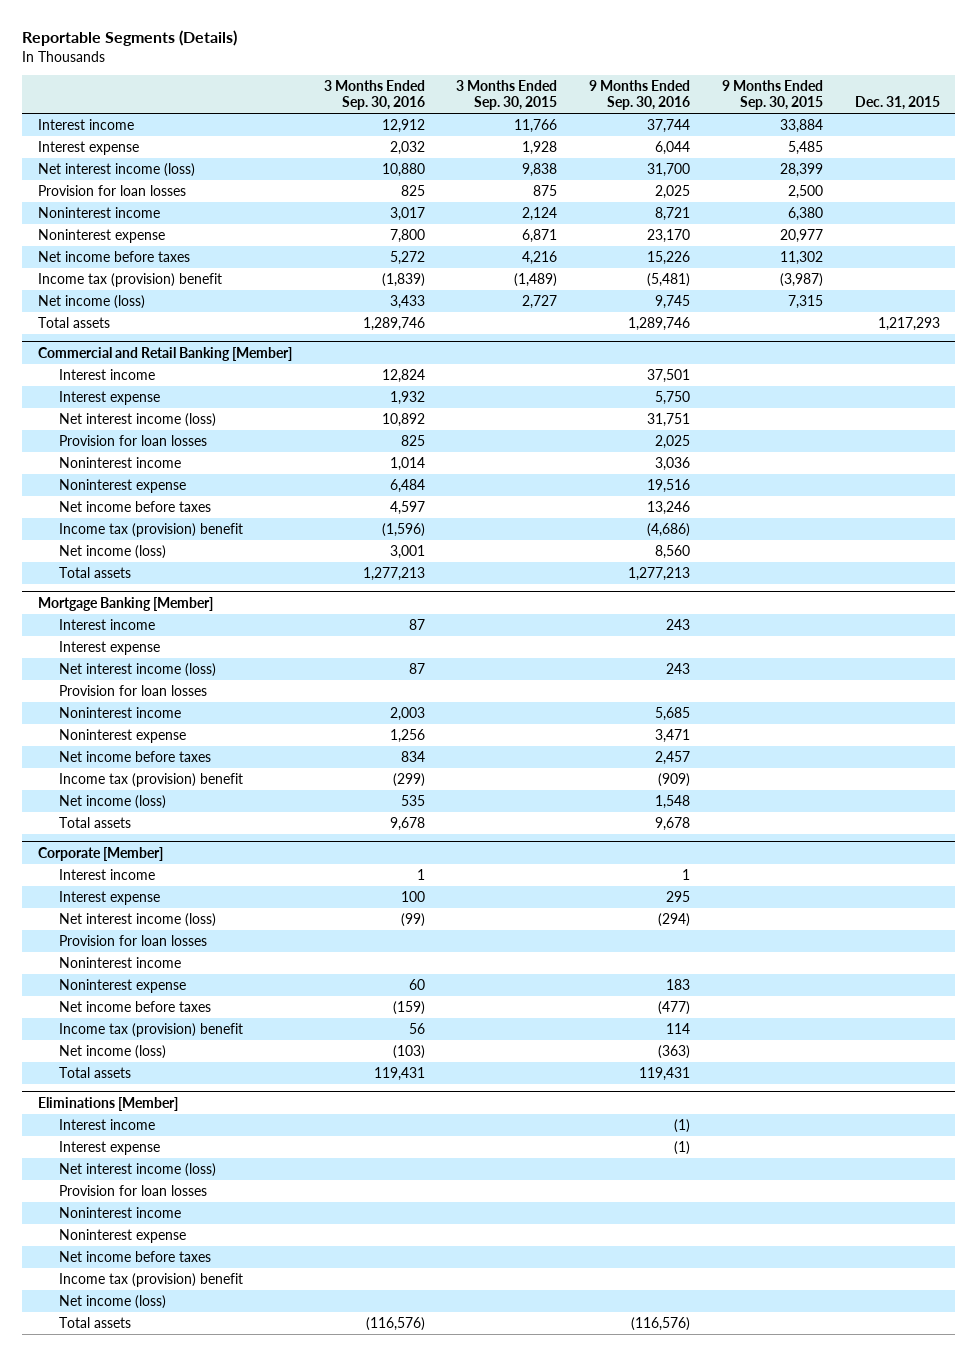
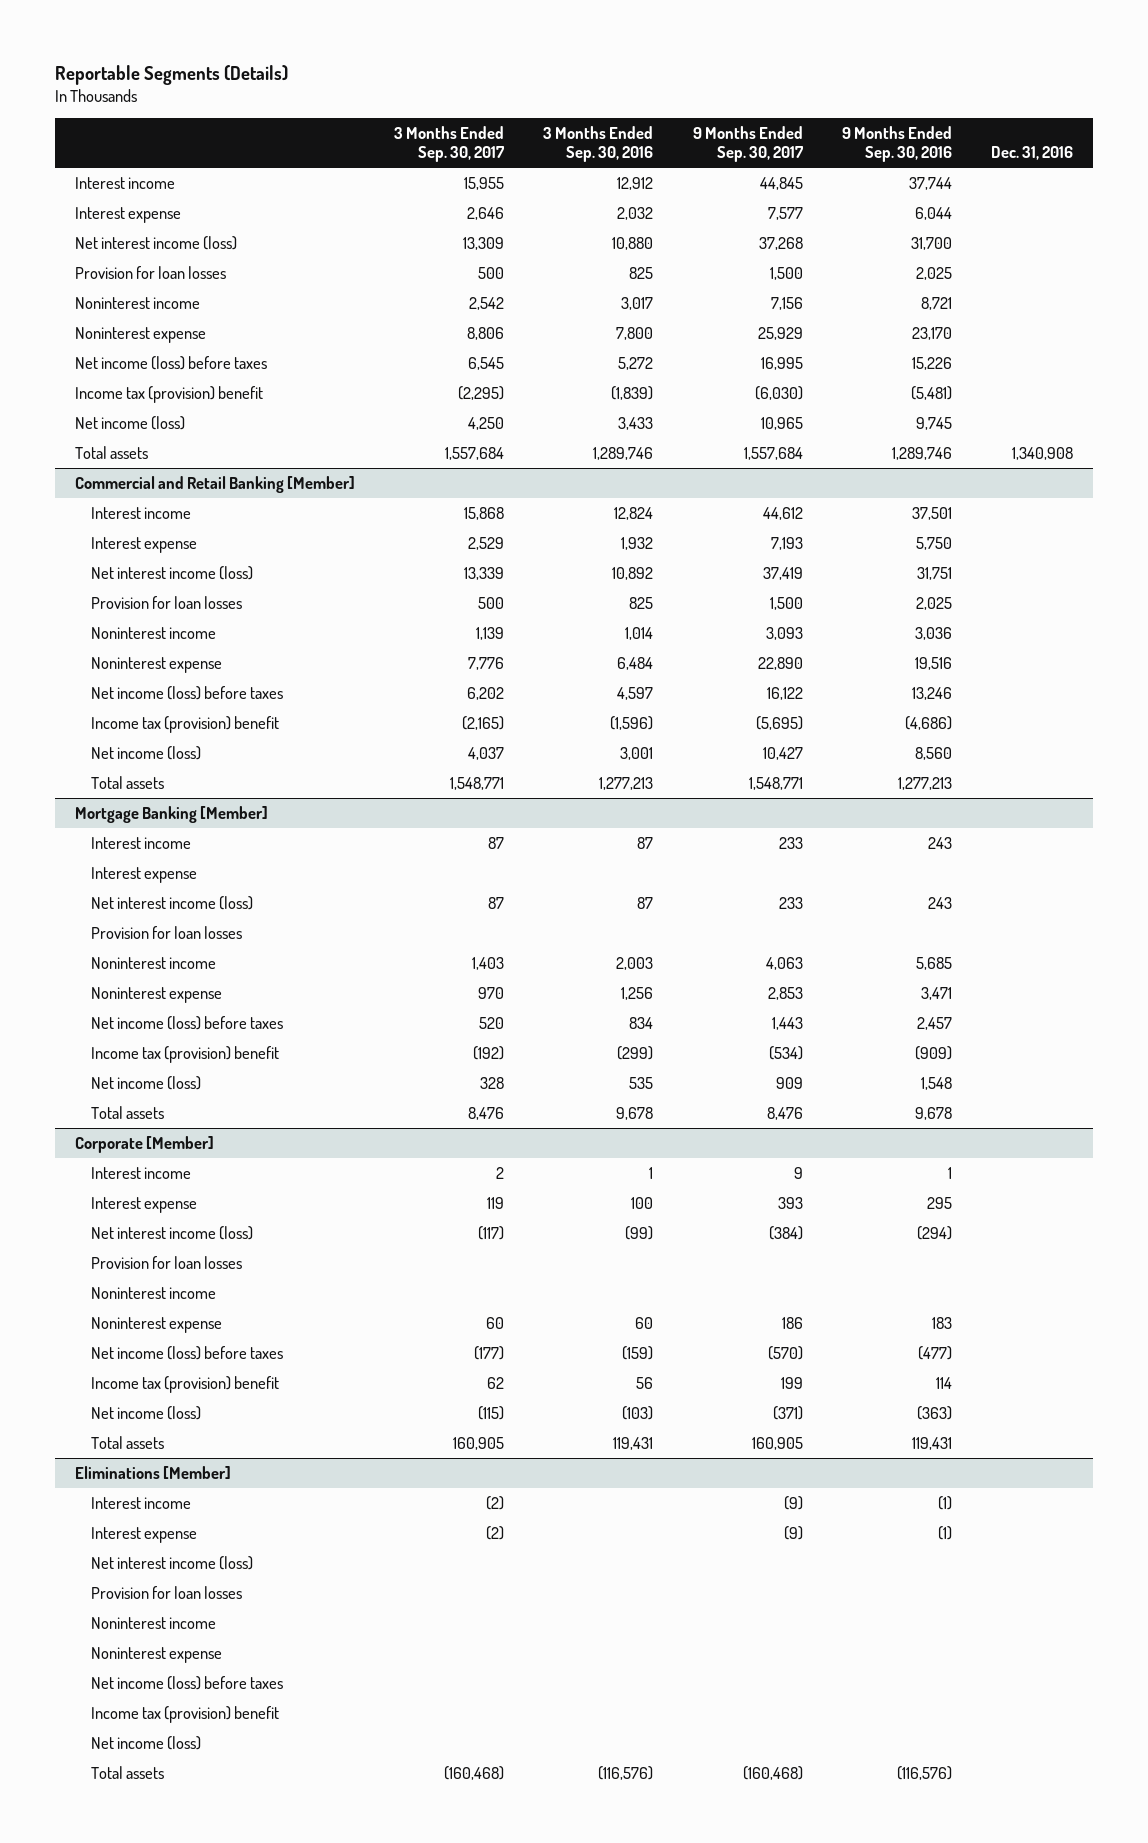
- | 3 Months Ended Sep. 30, 2016 | 3 Months Ended Sep. 30, 2015 | 9 Months Ended Sep. 30, 2016 | 9 Months Ended Sep. 30, 2015 | Dec. 31, 2015
+ | 3 Months Ended Sep. 30, 2017 | 3 Months Ended Sep. 30, 2016 | 9 Months Ended Sep. 30, 2017 | 9 Months Ended Sep. 30, 2016 | Dec. 31, 2016
- Net income before taxes | 5,272 | 4,216 | 15,226 | 11,302 |
+ Net income (loss) before taxes | 6,545 | 5,272 | 16,995 | 15,226 |
@ Commercial and Retail Banking [Member]
- Net income before taxes | 4,597 | | 13,246 | |
+ Net income (loss) before taxes | 6,202 | 4,597 | 16,122 | 13,246 |
@ Mortgage Banking [Member]
- Net income before taxes | 834 | | 2,457 | |
+ Net income (loss) before taxes | 520 | 834 | 1,443 | 2,457 |
@ Corporate [Member]
- Net income before taxes | (159) | | (477) | |
+ Net income (loss) before taxes | (177) | (159) | (570) | (477) |
@ Eliminations [Member]
- Net income before taxes
+ Net income (loss) before taxes

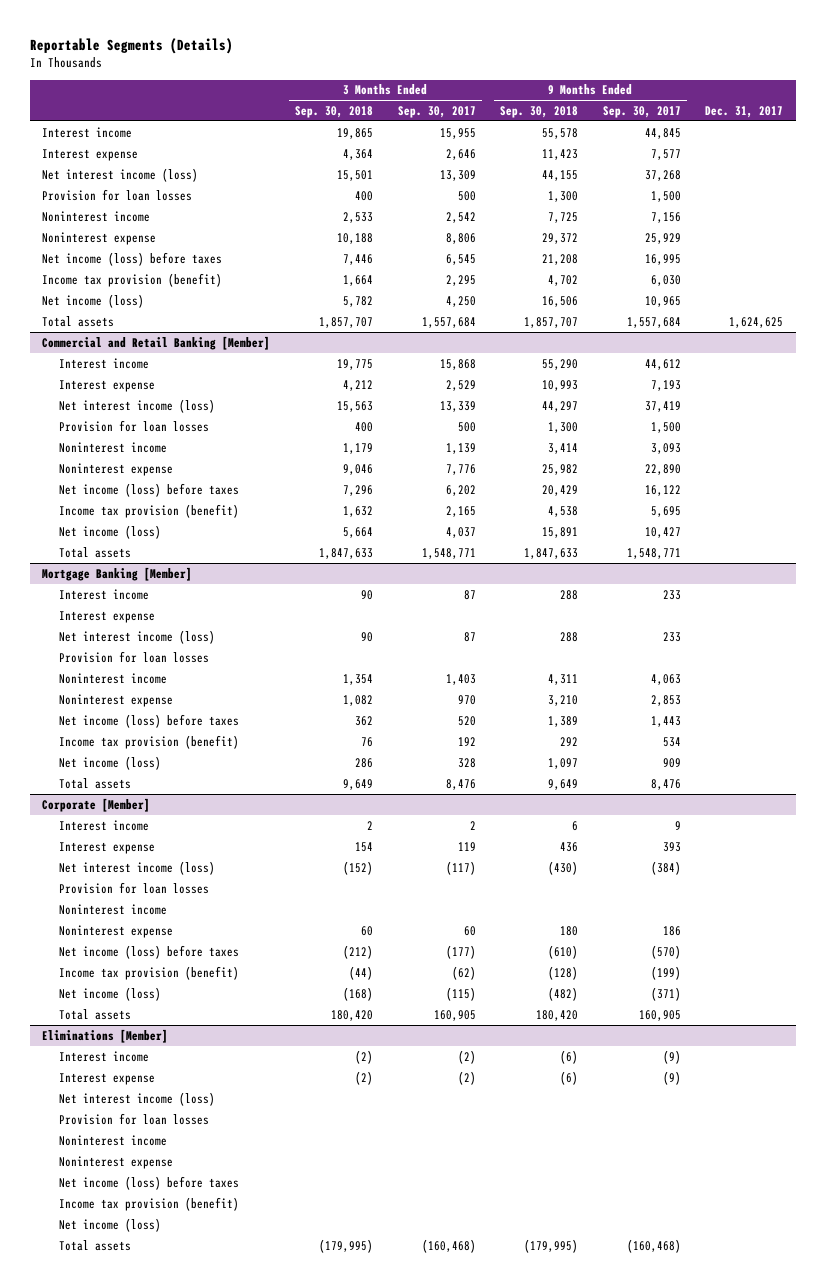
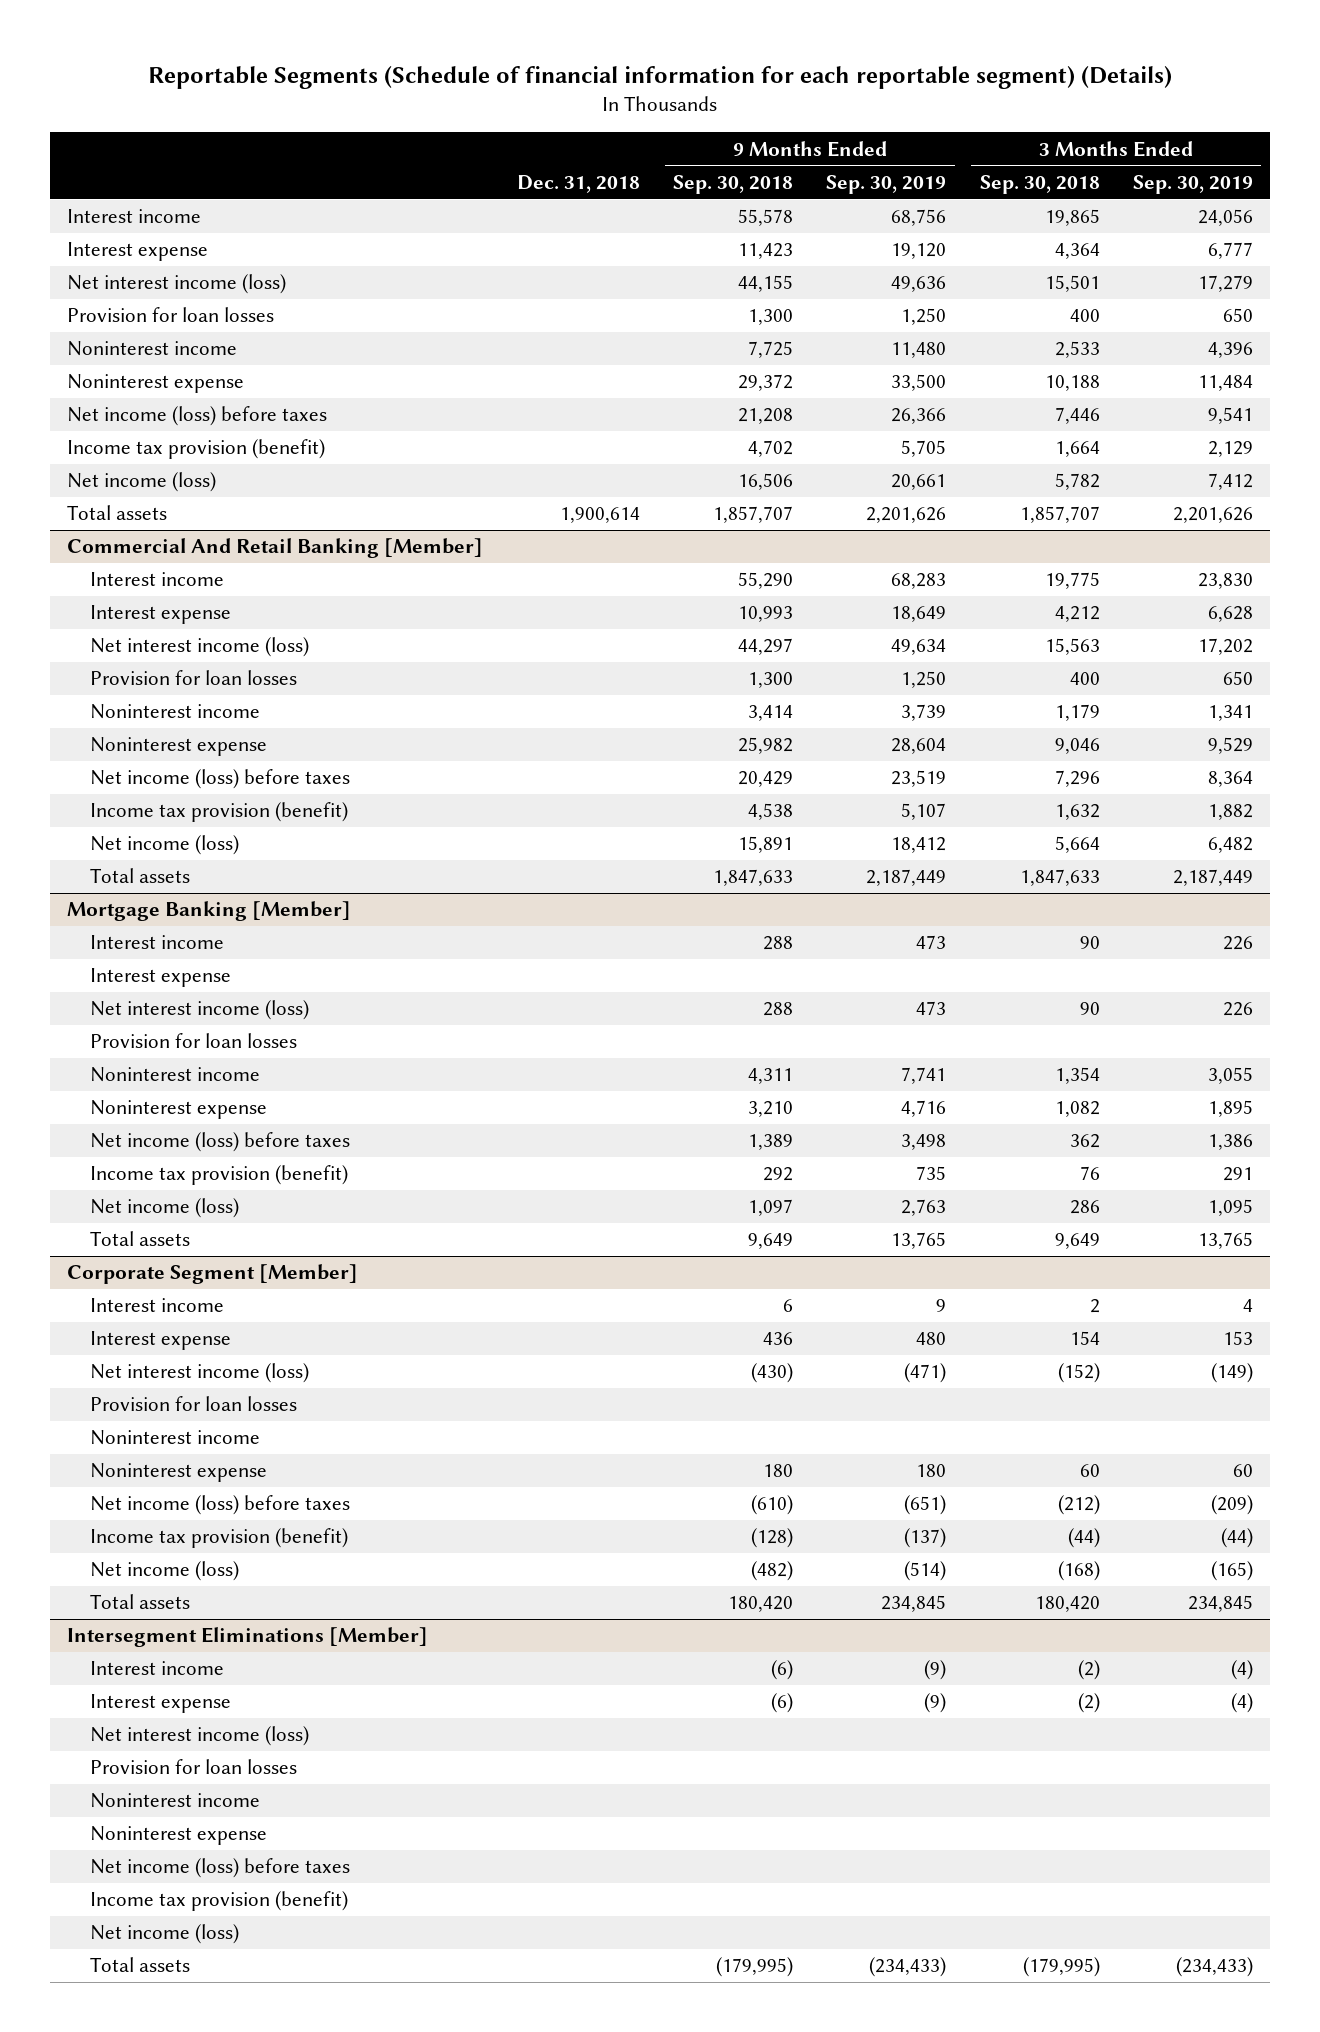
- Reportable Segments (Details)
+ Reportable Segments (Schedule of financial information for each reportable segment) (Details)
- | 3 Months Ended Sep. 30, 2018 | 3 Months Ended Sep. 30, 2017 | 9 Months Ended Sep. 30, 2018 | 9 Months Ended Sep. 30, 2017 | Dec. 31, 2017
+ | Dec. 31, 2018 | 9 Months Ended Sep. 30, 2018 | 9 Months Ended Sep. 30, 2019 | 3 Months Ended Sep. 30, 2018 | 3 Months Ended Sep. 30, 2019
- Commercial and Retail Banking [Member]
+ Commercial And Retail Banking [Member]
- Corporate [Member]
+ Corporate Segment [Member]
- Eliminations [Member]
+ Intersegment Eliminations [Member]

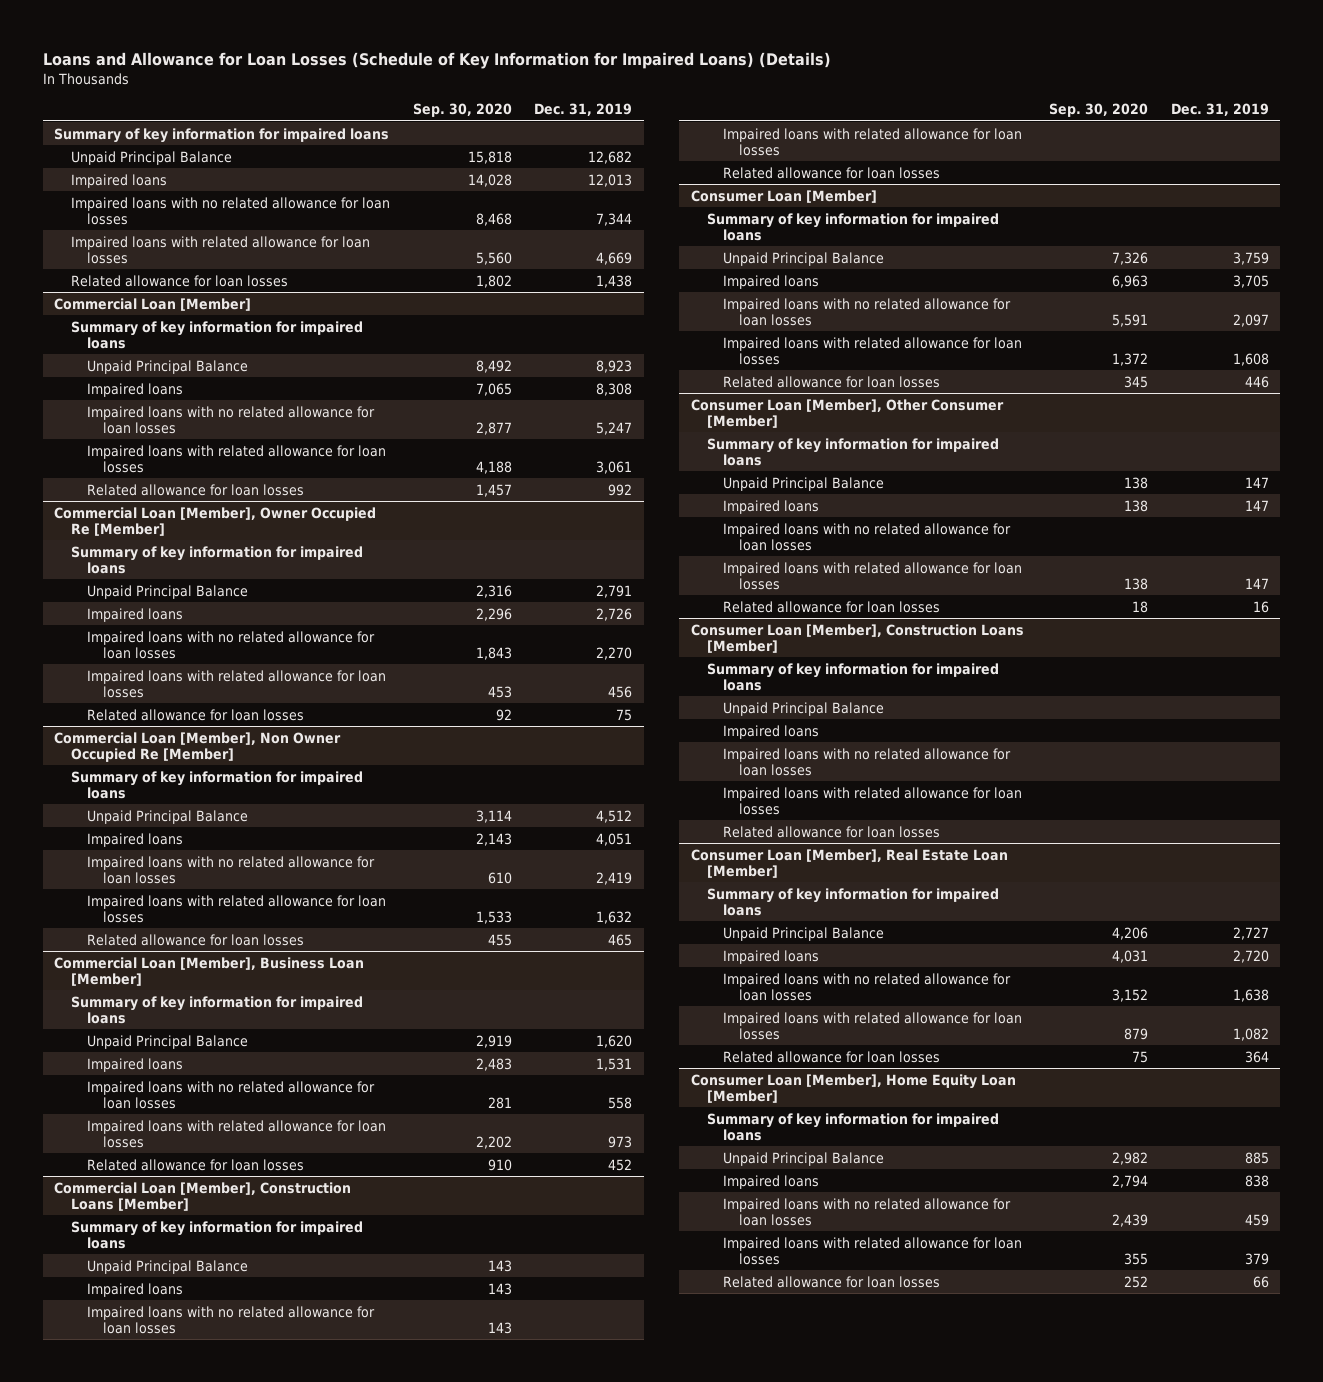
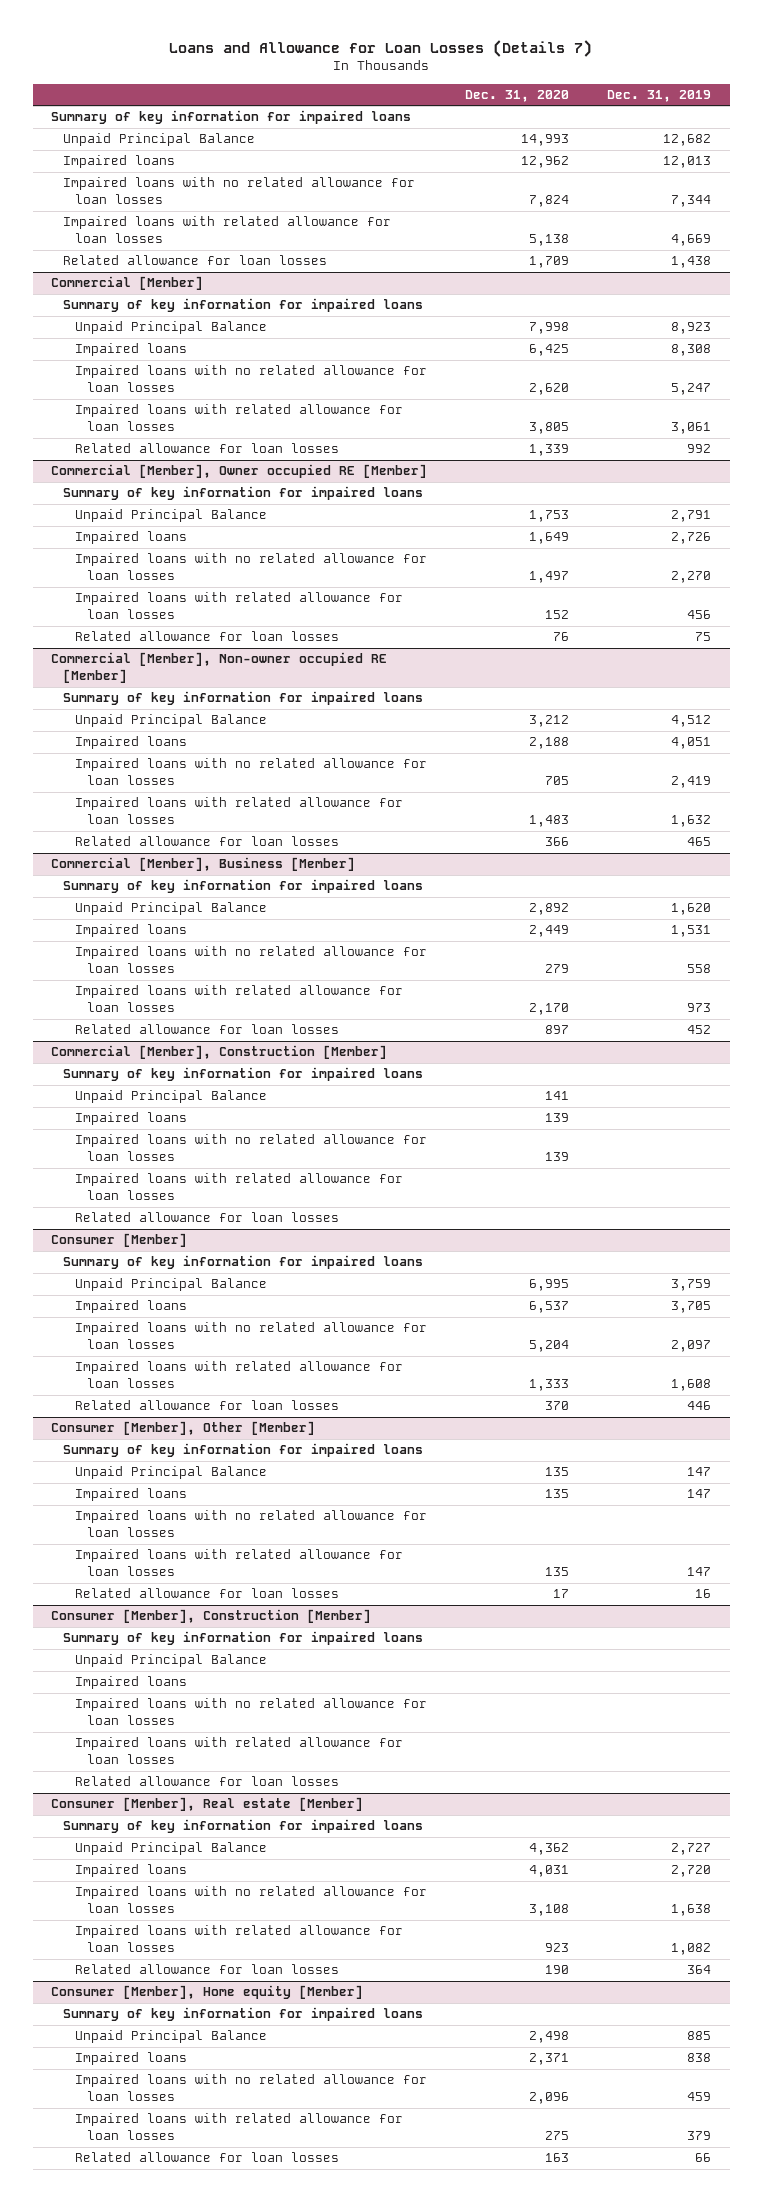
- Loans and Allowance for Loan Losses (Schedule of Key Information for Impaired Loans) (Details)
+ Loans and Allowance for Loan Losses (Details 7)
- | Sep. 30, 2020 | Dec. 31, 2019
+ | Dec. 31, 2020 | Dec. 31, 2019
- Commercial Loan [Member]
+ Commercial [Member]
- Commercial Loan [Member], Owner Occupied Re [Member]
+ Commercial [Member], Owner occupied RE [Member]
- Commercial Loan [Member], Non Owner Occupied Re [Member]
+ Commercial [Member], Non-owner occupied RE [Member]
- Commercial Loan [Member], Business Loan [Member]
+ Commercial [Member], Business [Member]
- Commercial Loan [Member], Construction Loans [Member]
+ Commercial [Member], Construction [Member]
- Consumer Loan [Member]
+ Consumer [Member]
- Consumer Loan [Member], Other Consumer [Member]
+ Consumer [Member], Other [Member]
- Consumer Loan [Member], Construction Loans [Member]
+ Consumer [Member], Construction [Member]
- Consumer Loan [Member], Real Estate Loan [Member]
+ Consumer [Member], Real estate [Member]
- Consumer Loan [Member], Home Equity Loan [Member]
+ Consumer [Member], Home equity [Member]

